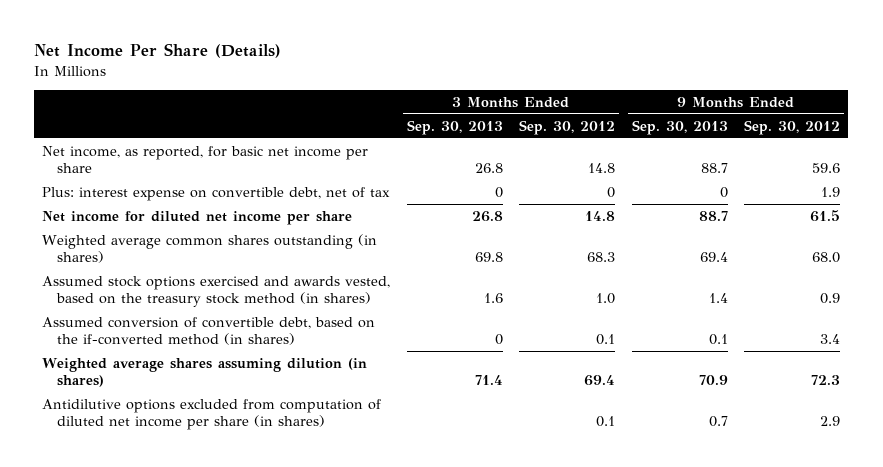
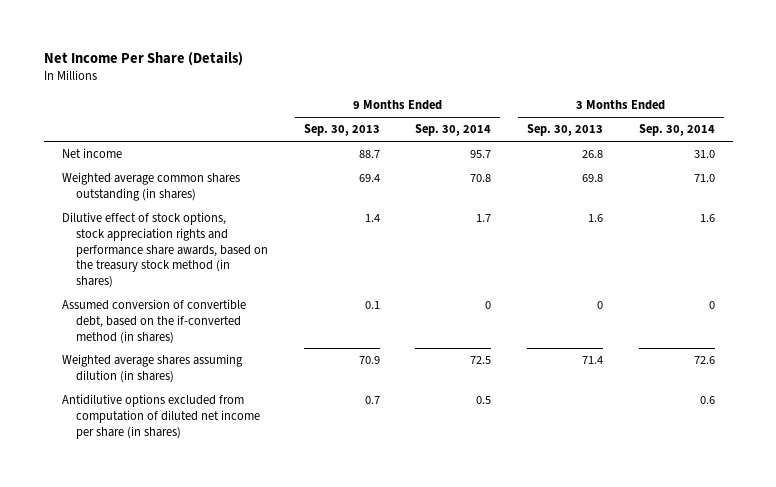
- | 3 Months Ended Sep. 30, 2013 | 3 Months Ended Sep. 30, 2012 | 9 Months Ended Sep. 30, 2013 | 9 Months Ended Sep. 30, 2012
+ | 9 Months Ended Sep. 30, 2013 | 9 Months Ended Sep. 30, 2014 | 3 Months Ended Sep. 30, 2013 | 3 Months Ended Sep. 30, 2014
- Net income, as reported, for basic net income per share | 26.8 | 14.8 | 88.7 | 59.6
- Plus: interest expense on convertible debt, net of tax | 0 | 0 | 0 | 1.9
- Net income for diluted net income per share | 26.8 | 14.8 | 88.7 | 61.5
+ Net income | 88.7 | 95.7 | 26.8 | 31.0
- Assumed stock options exercised and awards vested, based on the treasury stock method (in shares) | 1.6 | 1.0 | 1.4 | 0.9
+ Dilutive effect of stock options, stock appreciation rights and performance share awards, based on the treasury stock method (in shares) | 1.4 | 1.7 | 1.6 | 1.6

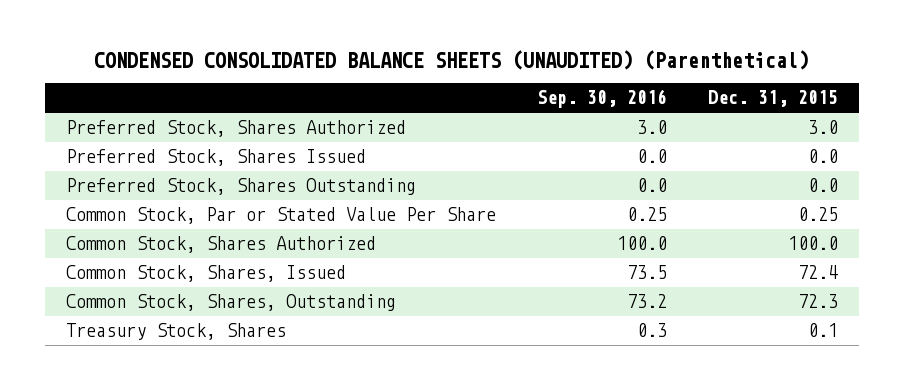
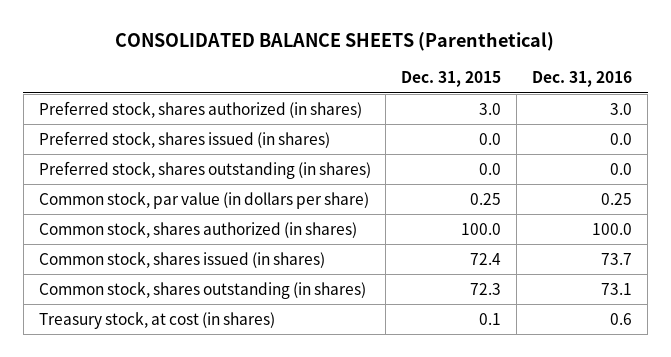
- CONDENSED CONSOLIDATED BALANCE SHEETS (UNAUDITED) (Parenthetical)
+ CONSOLIDATED BALANCE SHEETS (Parenthetical)
- | Sep. 30, 2016 | Dec. 31, 2015
+ | Dec. 31, 2015 | Dec. 31, 2016
- Preferred Stock, Shares Authorized | 3.0 | 3.0
- Preferred Stock, Shares Issued | 0.0 | 0.0
- Preferred Stock, Shares Outstanding | 0.0 | 0.0
- Common Stock, Par or Stated Value Per Share | 0.25 | 0.25
- Common Stock, Shares Authorized | 100.0 | 100.0
- Common Stock, Shares, Issued | 73.5 | 72.4
- Common Stock, Shares, Outstanding | 73.2 | 72.3
- Treasury Stock, Shares | 0.3 | 0.1
+ Preferred stock, shares authorized (in shares) | 3.0 | 3.0
+ Preferred stock, shares issued (in shares) | 0.0 | 0.0
+ Preferred stock, shares outstanding (in shares) | 0.0 | 0.0
+ Common stock, par value (in dollars per share) | 0.25 | 0.25
+ Common stock, shares authorized (in shares) | 100.0 | 100.0
+ Common stock, shares issued (in shares) | 72.4 | 73.7
+ Common stock, shares outstanding (in shares) | 72.3 | 73.1
+ Treasury stock, at cost (in shares) | 0.1 | 0.6

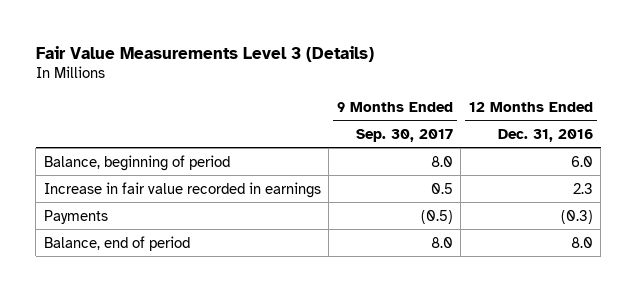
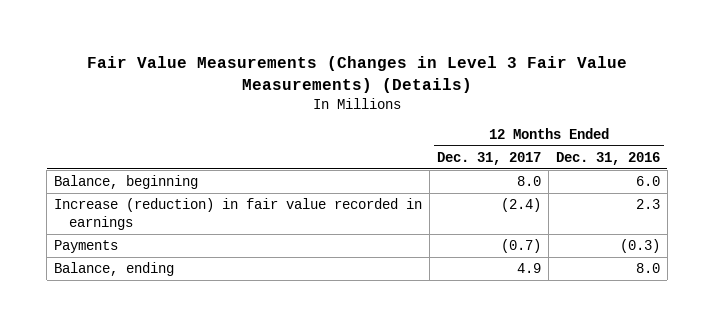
- Fair Value Measurements Level 3 (Details)
+ Fair Value Measurements (Changes in Level 3 Fair Value Measurements) (Details)
- | 9 Months Ended Sep. 30, 2017 | 12 Months Ended Dec. 31, 2016
+ | 12 Months Ended Dec. 31, 2017 | 12 Months Ended Dec. 31, 2016
- Balance, beginning of period | 8.0 | 6.0
- Increase in fair value recorded in earnings | 0.5 | 2.3
+ Balance, beginning | 8.0 | 6.0
+ Increase (reduction) in fair value recorded in earnings | (2.4) | 2.3
- Balance, end of period | 8.0 | 8.0
+ Balance, ending | 4.9 | 8.0

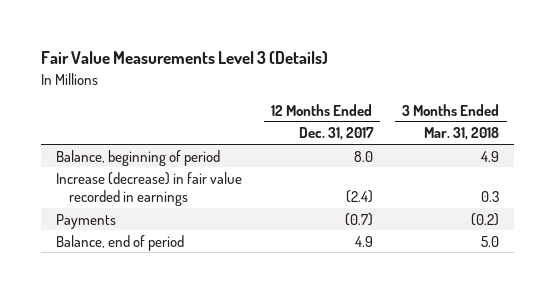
- Fair Value Measurements (Changes in Level 3 Fair Value Measurements) (Details)
+ Fair Value Measurements Level 3 (Details)
- | 12 Months Ended Dec. 31, 2017 | 12 Months Ended Dec. 31, 2016
+ | 12 Months Ended Dec. 31, 2017 | 3 Months Ended Mar. 31, 2018
- Balance, beginning | 8.0 | 6.0
- Increase (reduction) in fair value recorded in earnings | (2.4) | 2.3
+ Balance, beginning of period | 8.0 | 4.9
+ Increase (decrease) in fair value recorded in earnings | (2.4) | 0.3
- Balance, ending | 4.9 | 8.0
+ Balance, end of period | 4.9 | 5.0

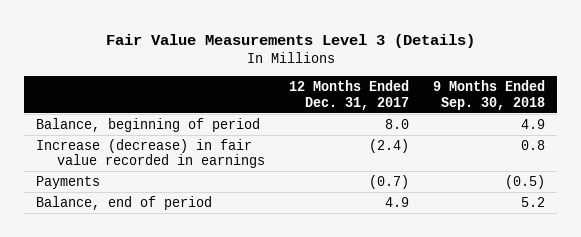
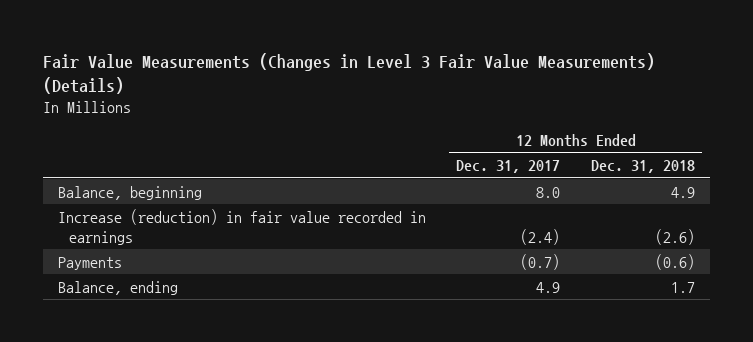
- Fair Value Measurements Level 3 (Details)
+ Fair Value Measurements (Changes in Level 3 Fair Value Measurements) (Details)
- | 12 Months Ended Dec. 31, 2017 | 9 Months Ended Sep. 30, 2018
+ | 12 Months Ended Dec. 31, 2017 | 12 Months Ended Dec. 31, 2018
- Balance, beginning of period | 8.0 | 4.9
- Increase (decrease) in fair value recorded in earnings | (2.4) | 0.8
+ Balance, beginning | 8.0 | 4.9
+ Increase (reduction) in fair value recorded in earnings | (2.4) | (2.6)
- Balance, end of period | 4.9 | 5.2
+ Balance, ending | 4.9 | 1.7

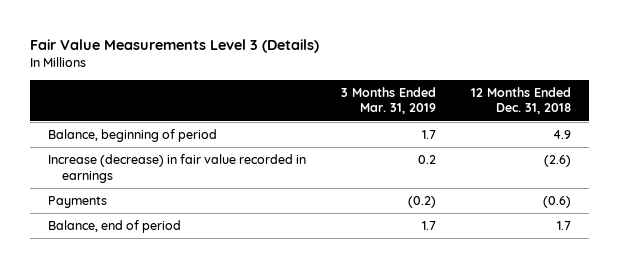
- Fair Value Measurements (Changes in Level 3 Fair Value Measurements) (Details)
+ Fair Value Measurements Level 3 (Details)
- | 12 Months Ended Dec. 31, 2017 | 12 Months Ended Dec. 31, 2018
+ | 3 Months Ended Mar. 31, 2019 | 12 Months Ended Dec. 31, 2018
- Balance, beginning | 8.0 | 4.9
- Increase (reduction) in fair value recorded in earnings | (2.4) | (2.6)
+ Balance, beginning of period | 1.7 | 4.9
+ Increase (decrease) in fair value recorded in earnings | 0.2 | (2.6)
- Balance, ending | 4.9 | 1.7
+ Balance, end of period | 1.7 | 1.7

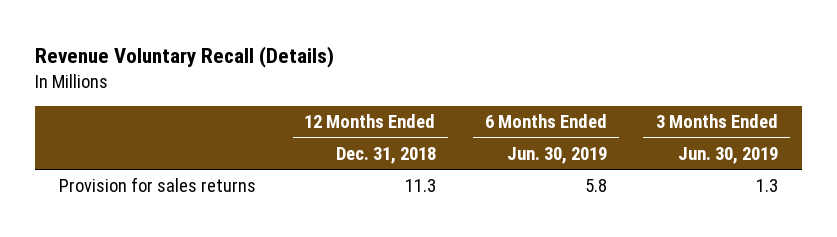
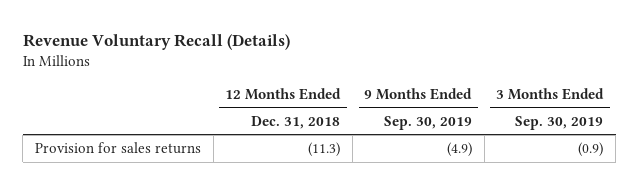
- | 12 Months Ended Dec. 31, 2018 | 6 Months Ended Jun. 30, 2019 | 3 Months Ended Jun. 30, 2019
+ | 12 Months Ended Dec. 31, 2018 | 9 Months Ended Sep. 30, 2019 | 3 Months Ended Sep. 30, 2019
- Provision for sales returns | 11.3 | 5.8 | 1.3
+ Provision for sales returns | (11.3) | (4.9) | (0.9)

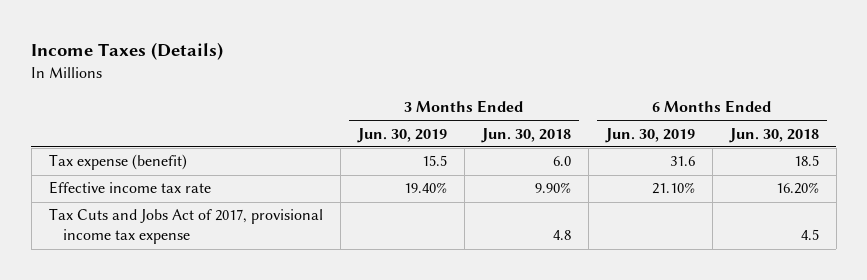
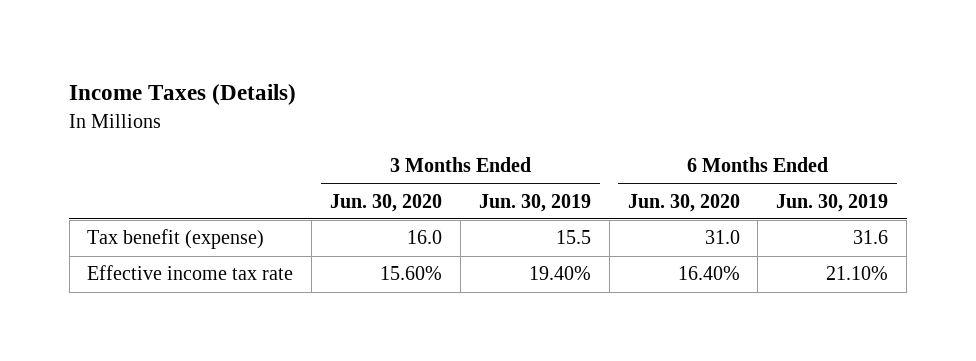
- | 3 Months Ended Jun. 30, 2019 | 3 Months Ended Jun. 30, 2018 | 6 Months Ended Jun. 30, 2019 | 6 Months Ended Jun. 30, 2018
+ | 3 Months Ended Jun. 30, 2020 | 3 Months Ended Jun. 30, 2019 | 6 Months Ended Jun. 30, 2020 | 6 Months Ended Jun. 30, 2019
- Tax expense (benefit) | 15.5 | 6.0 | 31.6 | 18.5
+ Tax benefit (expense) | 16.0 | 15.5 | 31.0 | 31.6
- Tax Cuts and Jobs Act of 2017, provisional income tax expense | | 4.8 | | 4.5

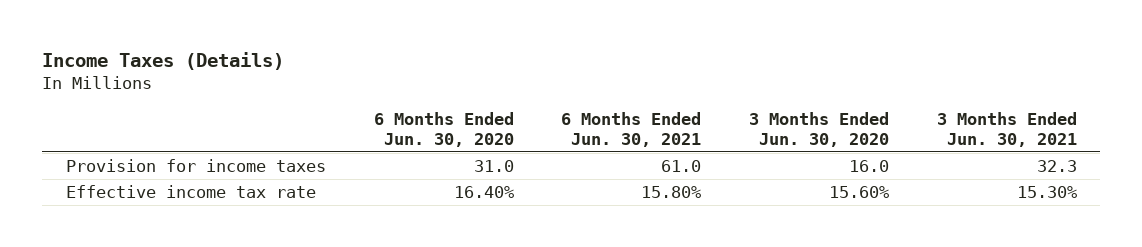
- | 3 Months Ended Jun. 30, 2020 | 3 Months Ended Jun. 30, 2019 | 6 Months Ended Jun. 30, 2020 | 6 Months Ended Jun. 30, 2019
+ | 6 Months Ended Jun. 30, 2020 | 6 Months Ended Jun. 30, 2021 | 3 Months Ended Jun. 30, 2020 | 3 Months Ended Jun. 30, 2021
- Tax benefit (expense) | 16.0 | 15.5 | 31.0 | 31.6
+ Provision for income taxes | 31.0 | 61.0 | 16.0 | 32.3

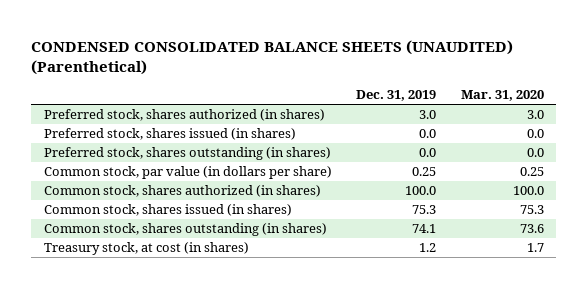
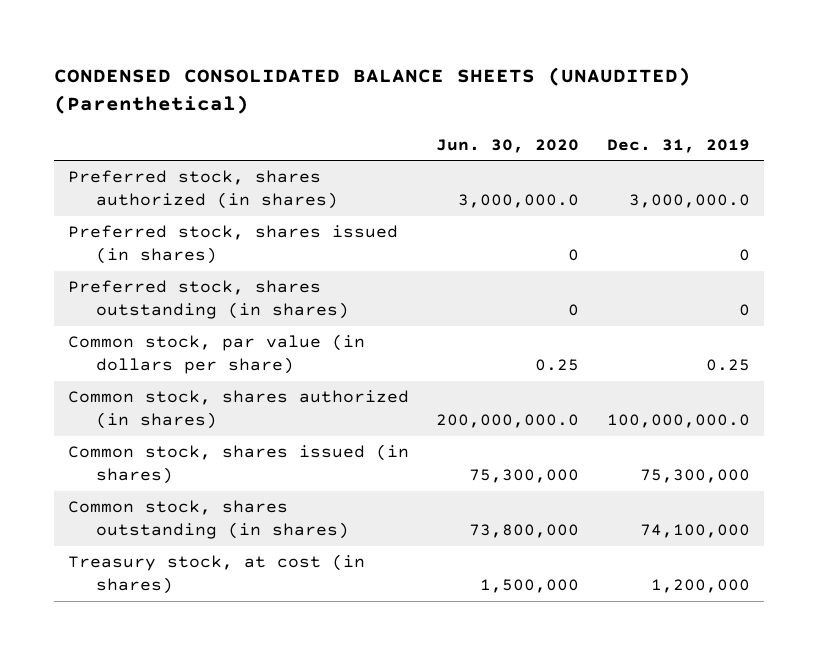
- | Dec. 31, 2019 | Mar. 31, 2020
+ | Jun. 30, 2020 | Dec. 31, 2019
- Preferred stock, shares authorized (in shares) | 3.0 | 3.0
- Preferred stock, shares issued (in shares) | 0.0 | 0.0
- Preferred stock, shares outstanding (in shares) | 0.0 | 0.0
+ Preferred stock, shares authorized (in shares) | 3,000,000.0 | 3,000,000.0
+ Preferred stock, shares issued (in shares) | 0 | 0
+ Preferred stock, shares outstanding (in shares) | 0 | 0
- Common stock, shares authorized (in shares) | 100.0 | 100.0
- Common stock, shares issued (in shares) | 75.3 | 75.3
- Common stock, shares outstanding (in shares) | 74.1 | 73.6
- Treasury stock, at cost (in shares) | 1.2 | 1.7
+ Common stock, shares authorized (in shares) | 200,000,000.0 | 100,000,000.0
+ Common stock, shares issued (in shares) | 75,300,000 | 75,300,000
+ Common stock, shares outstanding (in shares) | 73,800,000 | 74,100,000
+ Treasury stock, at cost (in shares) | 1,500,000 | 1,200,000

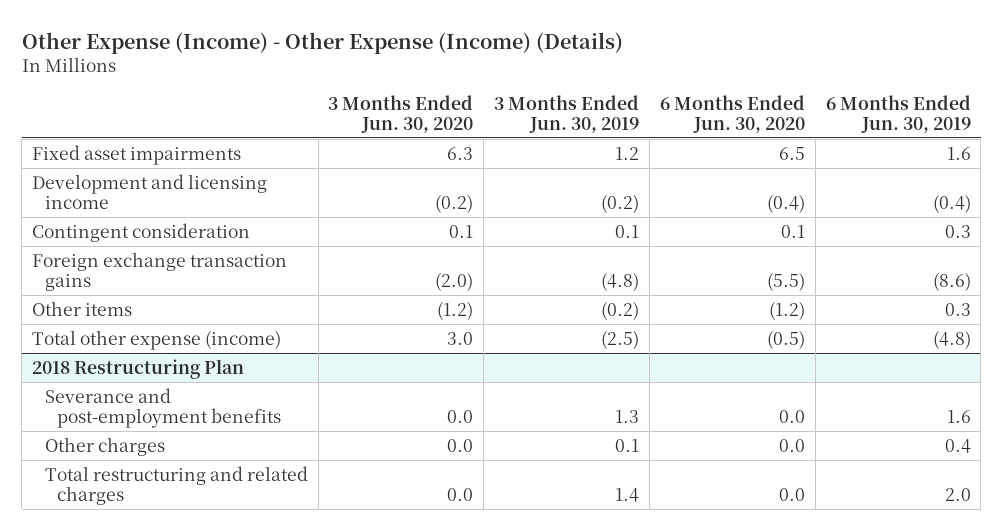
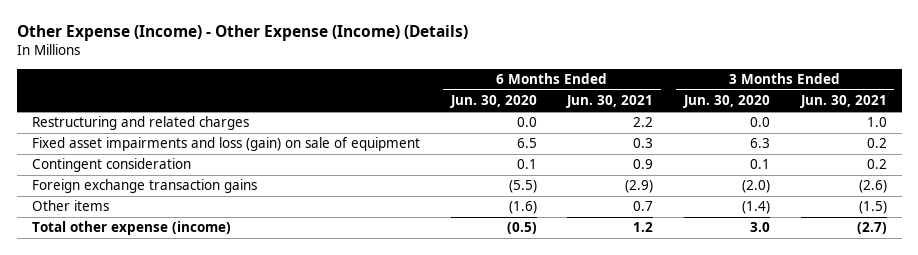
- | 3 Months Ended Jun. 30, 2020 | 3 Months Ended Jun. 30, 2019 | 6 Months Ended Jun. 30, 2020 | 6 Months Ended Jun. 30, 2019
+ | 6 Months Ended Jun. 30, 2020 | 6 Months Ended Jun. 30, 2021 | 3 Months Ended Jun. 30, 2020 | 3 Months Ended Jun. 30, 2021
- Fixed asset impairments | 6.3 | 1.2 | 6.5 | 1.6
- Development and licensing income | (0.2) | (0.2) | (0.4) | (0.4)
+ Restructuring and related charges | 0.0 | 2.2 | 0.0 | 1.0
+ Fixed asset impairments and loss (gain) on sale of equipment | 6.5 | 0.3 | 6.3 | 0.2
- Other items | (1.2) | (0.2) | (1.2) | 0.3
+ Other items | (1.6) | 0.7 | (1.4) | (1.5)
- 2018 Restructuring Plan
- Severance and post-employment benefits | 0.0 | 1.3 | 0.0 | 1.6
- Other charges | 0.0 | 0.1 | 0.0 | 0.4
- Total restructuring and related charges | 0.0 | 1.4 | 0.0 | 2.0

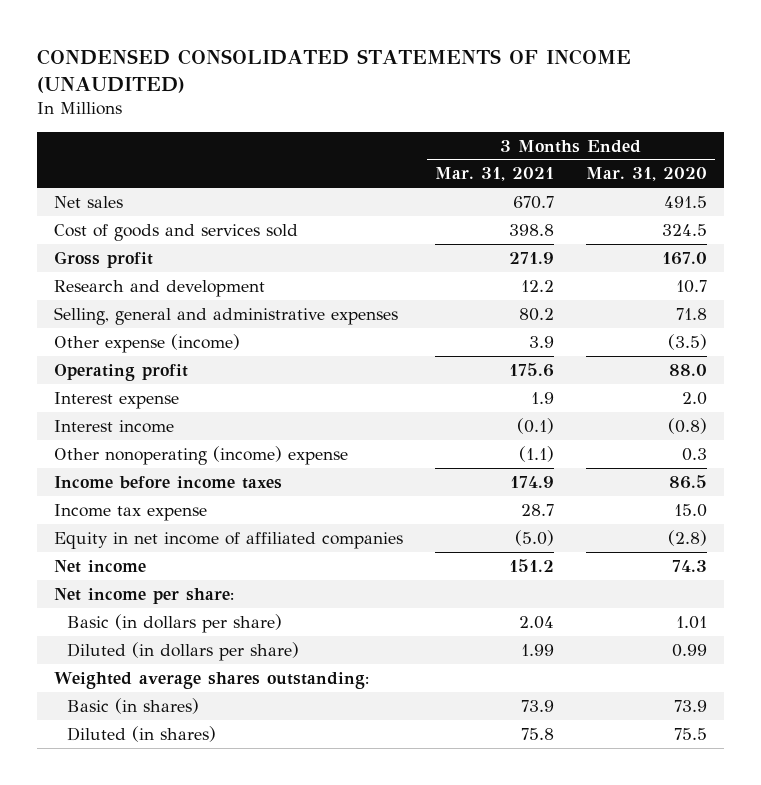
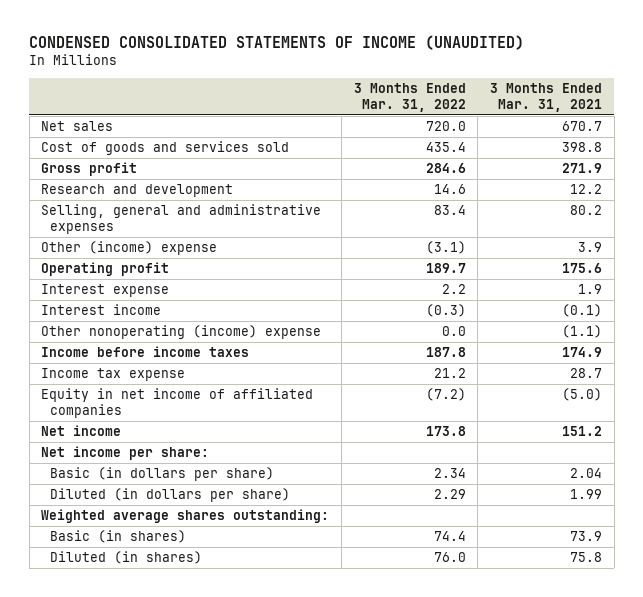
- | 3 Months Ended Mar. 31, 2021 | 3 Months Ended Mar. 31, 2020
+ | 3 Months Ended Mar. 31, 2022 | 3 Months Ended Mar. 31, 2021
- Other expense (income) | 3.9 | (3.5)
+ Other (income) expense | (3.1) | 3.9

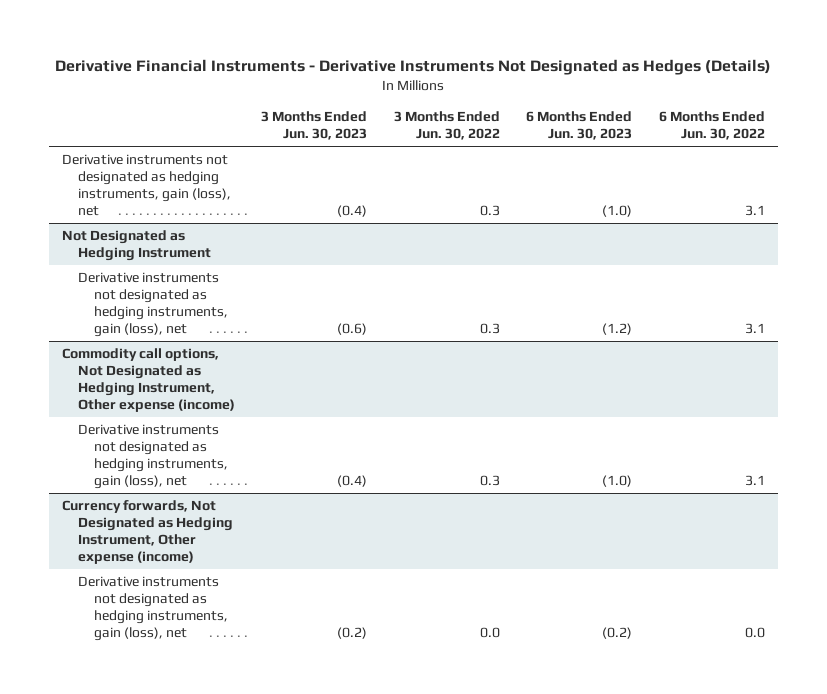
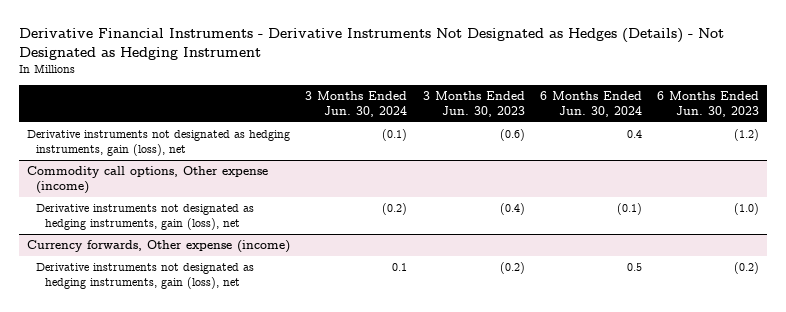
- Derivative Financial Instruments - Derivative Instruments Not Designated as Hedges (Details)
+ Derivative Financial Instruments - Derivative Instruments Not Designated as Hedges (Details) - Not Designated as Hedging Instrument
- | 3 Months Ended Jun. 30, 2023 | 3 Months Ended Jun. 30, 2022 | 6 Months Ended Jun. 30, 2023 | 6 Months Ended Jun. 30, 2022
+ | 3 Months Ended Jun. 30, 2024 | 3 Months Ended Jun. 30, 2023 | 6 Months Ended Jun. 30, 2024 | 6 Months Ended Jun. 30, 2023
- Derivative instruments not designated as hedging instruments, gain (loss), net | (0.4) | 0.3 | (1.0) | 3.1
- Not Designated as Hedging Instrument
- Commodity call options, Not Designated as Hedging Instrument, Other expense (income)
+ Commodity call options, Other expense (income)
- Currency forwards, Not Designated as Hedging Instrument, Other expense (income)
+ Currency forwards, Other expense (income)

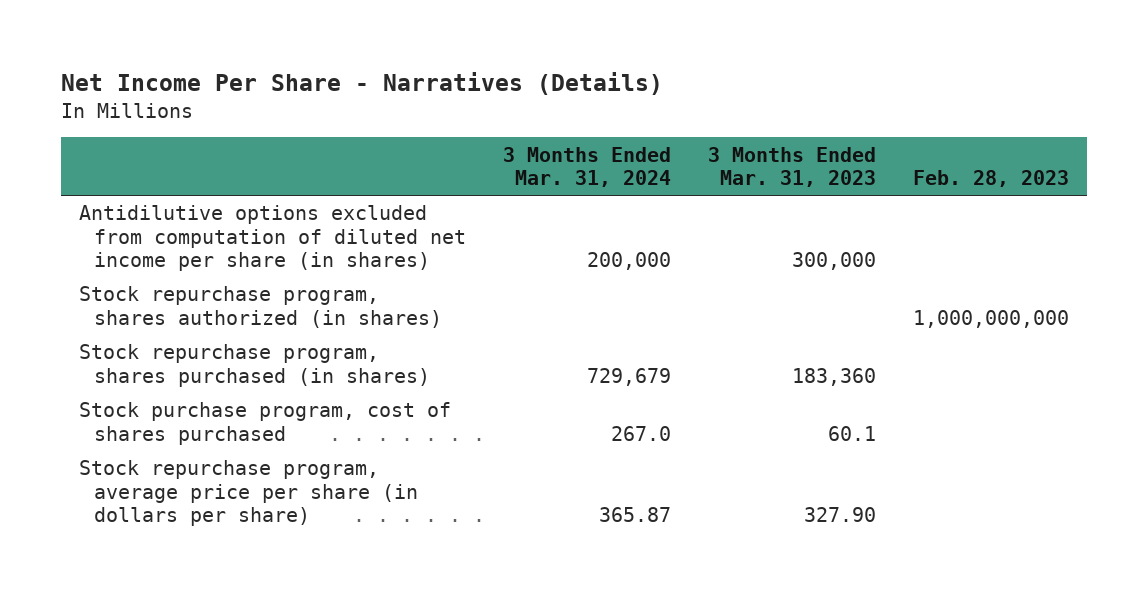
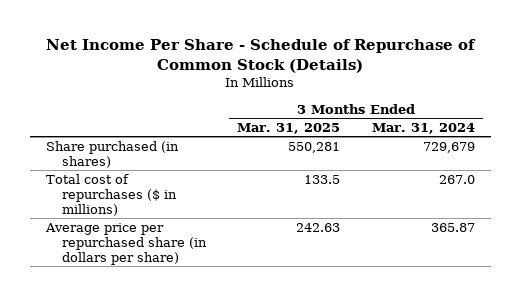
- Net Income Per Share - Narratives (Details)
+ Net Income Per Share - Schedule of Repurchase of Common Stock (Details)
- | 3 Months Ended Mar. 31, 2024 | 3 Months Ended Mar. 31, 2023 | Feb. 28, 2023
+ | 3 Months Ended Mar. 31, 2025 | 3 Months Ended Mar. 31, 2024
- Antidilutive options excluded from computation of diluted net income per share (in shares) | 200,000 | 300,000 |
- Stock repurchase program, shares authorized (in shares) | | | 1,000,000,000
- Stock repurchase program, shares purchased (in shares) | 729,679 | 183,360 |
- Stock purchase program, cost of shares purchased | 267.0 | 60.1 |
- Stock repurchase program, average price per share (in dollars per share) | 365.87 | 327.90 |
+ Share purchased (in shares) | 550,281 | 729,679
+ Total cost of repurchases ($ in millions) | 133.5 | 267.0
+ Average price per repurchased share (in dollars per share) | 242.63 | 365.87

